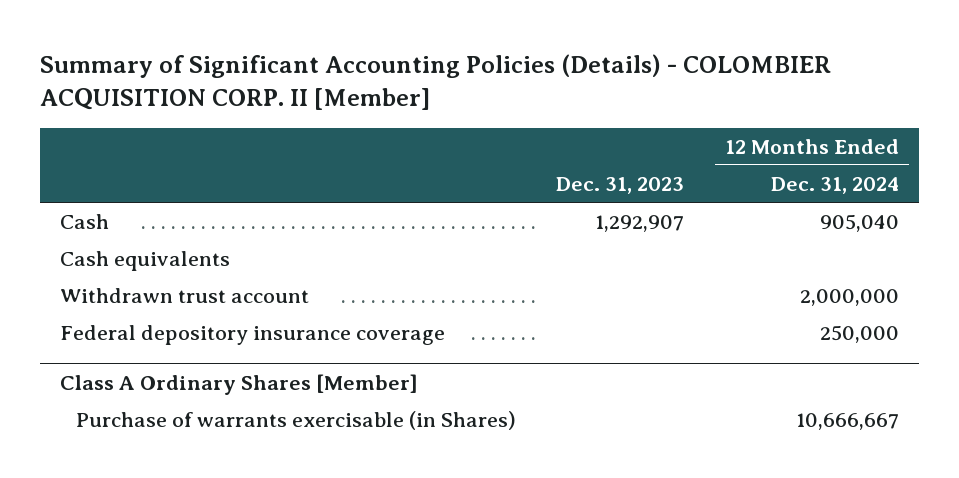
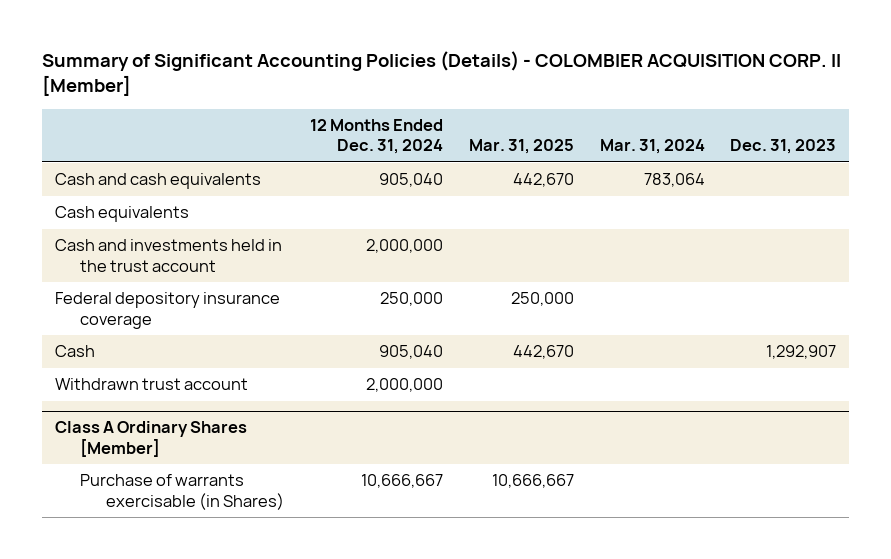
- | Dec. 31, 2023 | 12 Months Ended Dec. 31, 2024
+ | 12 Months Ended Dec. 31, 2024 | Mar. 31, 2025 | Mar. 31, 2024 | Dec. 31, 2023
+ Cash and cash equivalents | 905,040 | 442,670 | 783,064 |
+ Cash and investments held in the trust account | 2,000,000 | | |
moved down: Cash | 905,040 | 442,670 | | 1,292,907
moved down: Withdrawn trust account | 2,000,000 | | |

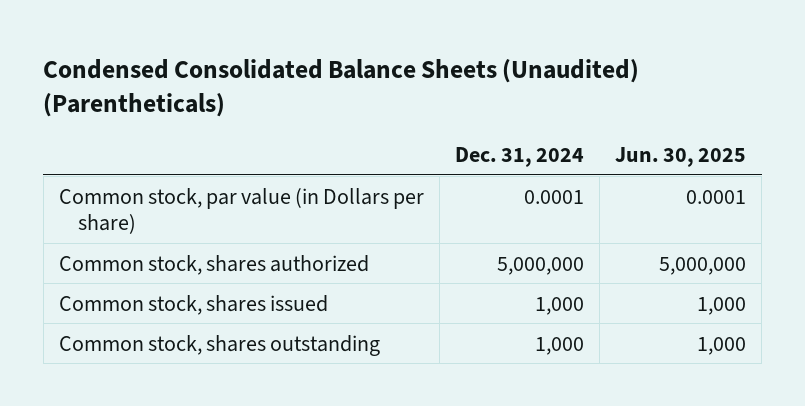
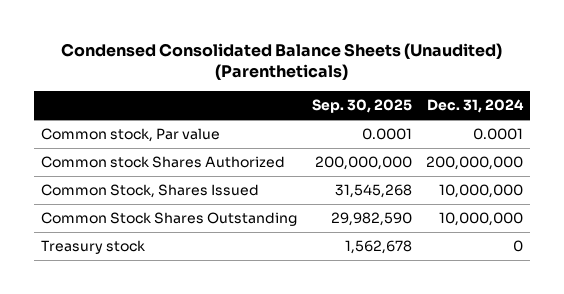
- | Dec. 31, 2024 | Jun. 30, 2025
+ | Sep. 30, 2025 | Dec. 31, 2024
- Common stock, par value (in Dollars per share) | 0.0001 | 0.0001
- Common stock, shares authorized | 5,000,000 | 5,000,000
- Common stock, shares issued | 1,000 | 1,000
- Common stock, shares outstanding | 1,000 | 1,000
+ Common stock, Par value | 0.0001 | 0.0001
+ Common stock Shares Authorized | 200,000,000 | 200,000,000
+ Common Stock, Shares Issued | 31,545,268 | 10,000,000
+ Common Stock Shares Outstanding | 29,982,590 | 10,000,000
+ Treasury stock | 1,562,678 | 0

